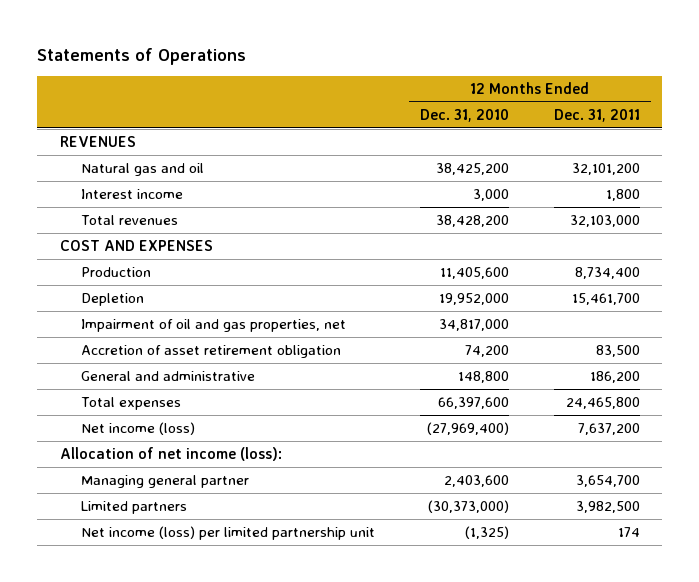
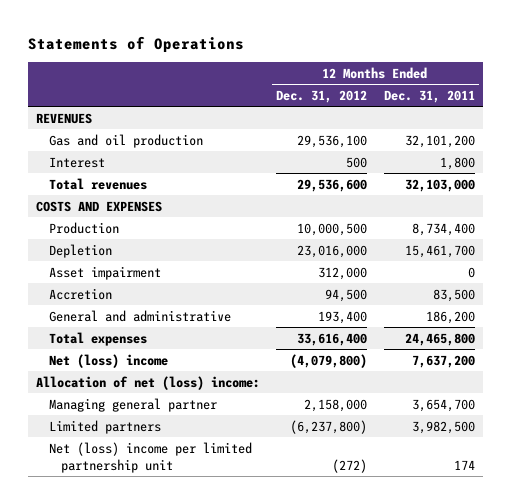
- | 12 Months Ended Dec. 31, 2010 | 12 Months Ended Dec. 31, 2011
+ | 12 Months Ended Dec. 31, 2012 | 12 Months Ended Dec. 31, 2011
- Natural gas and oil | 38,425,200 | 32,101,200
- Interest income | 3,000 | 1,800
+ Gas and oil production | 29,536,100 | 32,101,200
+ Interest | 500 | 1,800
- COST AND EXPENSES
+ COSTS AND EXPENSES
- Impairment of oil and gas properties, net | 34,817,000 |
- Accretion of asset retirement obligation | 74,200 | 83,500
+ Asset impairment | 312,000 | 0
+ Accretion | 94,500 | 83,500
- Net income (loss) | (27,969,400) | 7,637,200
- Allocation of net income (loss):
+ Net (loss) income | (4,079,800) | 7,637,200
+ Allocation of net (loss) income:
- Net income (loss) per limited partnership unit | (1,325) | 174
+ Net (loss) income per limited partnership unit | (272) | 174

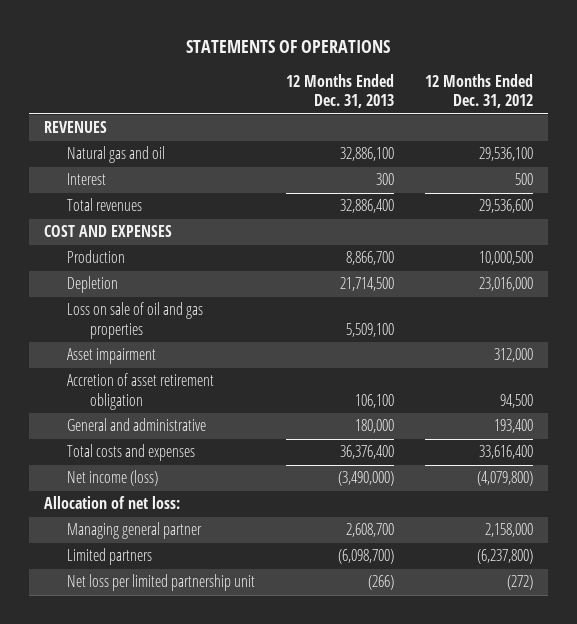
- Statements of Operations
+ STATEMENTS OF OPERATIONS
- | 12 Months Ended Dec. 31, 2012 | 12 Months Ended Dec. 31, 2011
+ | 12 Months Ended Dec. 31, 2013 | 12 Months Ended Dec. 31, 2012
- Gas and oil production | 29,536,100 | 32,101,200
+ Natural gas and oil | 32,886,100 | 29,536,100
- COSTS AND EXPENSES
+ COST AND EXPENSES
+ Loss on sale of oil and gas properties | 5,509,100 |
- Accretion | 94,500 | 83,500
+ Accretion of asset retirement obligation | 106,100 | 94,500
- Total expenses | 33,616,400 | 24,465,800
- Net (loss) income | (4,079,800) | 7,637,200
- Allocation of net (loss) income:
+ Total costs and expenses | 36,376,400 | 33,616,400
+ Net income (loss) | (3,490,000) | (4,079,800)
+ Allocation of net loss:
- Net (loss) income per limited partnership unit | (272) | 174
+ Net loss per limited partnership unit | (266) | (272)

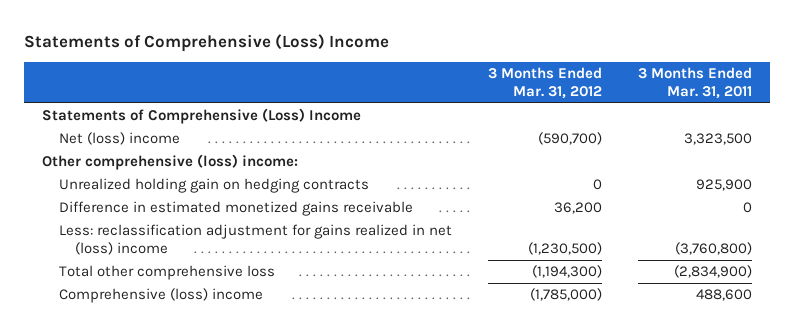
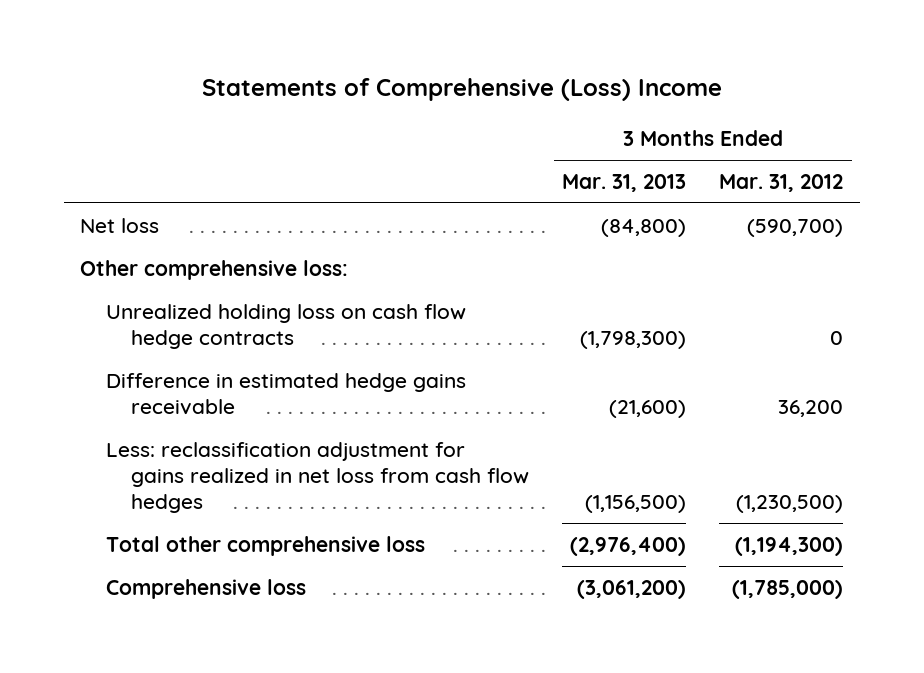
- | 3 Months Ended Mar. 31, 2012 | 3 Months Ended Mar. 31, 2011
+ | 3 Months Ended Mar. 31, 2013 | 3 Months Ended Mar. 31, 2012
- Statements of Comprehensive (Loss) Income
- Net (loss) income | (590,700) | 3,323,500
- Other comprehensive (loss) income:
- Unrealized holding gain on hedging contracts | 0 | 925,900
- Difference in estimated monetized gains receivable | 36,200 | 0
- Less: reclassification adjustment for gains realized in net (loss) income | (1,230,500) | (3,760,800)
+ Net loss | (84,800) | (590,700)
+ Other comprehensive loss:
+ Unrealized holding loss on cash flow hedge contracts | (1,798,300) | 0
+ Difference in estimated hedge gains receivable | (21,600) | 36,200
+ Less: reclassification adjustment for gains realized in net loss from cash flow hedges | (1,156,500) | (1,230,500)
- Comprehensive (loss) income | (1,785,000) | 488,600
+ Comprehensive loss | (3,061,200) | (1,785,000)

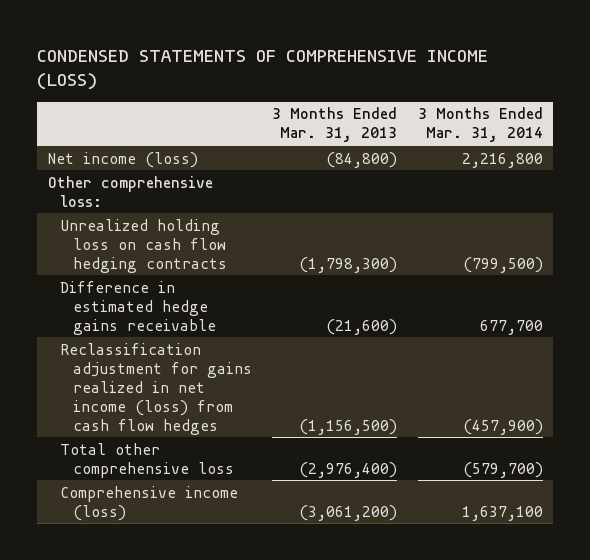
- Statements of Comprehensive (Loss) Income
+ CONDENSED STATEMENTS OF COMPREHENSIVE INCOME (LOSS)
- | 3 Months Ended Mar. 31, 2013 | 3 Months Ended Mar. 31, 2012
+ | 3 Months Ended Mar. 31, 2013 | 3 Months Ended Mar. 31, 2014
- Net loss | (84,800) | (590,700)
+ Net income (loss) | (84,800) | 2,216,800
- Unrealized holding loss on cash flow hedge contracts | (1,798,300) | 0
+ Unrealized holding loss on cash flow hedging contracts | (1,798,300) | (799,500)
- Less: reclassification adjustment for gains realized in net loss from cash flow hedges | (1,156,500) | (1,230,500)
+ Reclassification adjustment for gains realized in net income (loss) from cash flow hedges | (1,156,500) | (457,900)
- Comprehensive loss | (3,061,200) | (1,785,000)
+ Comprehensive income (loss) | (3,061,200) | 1,637,100

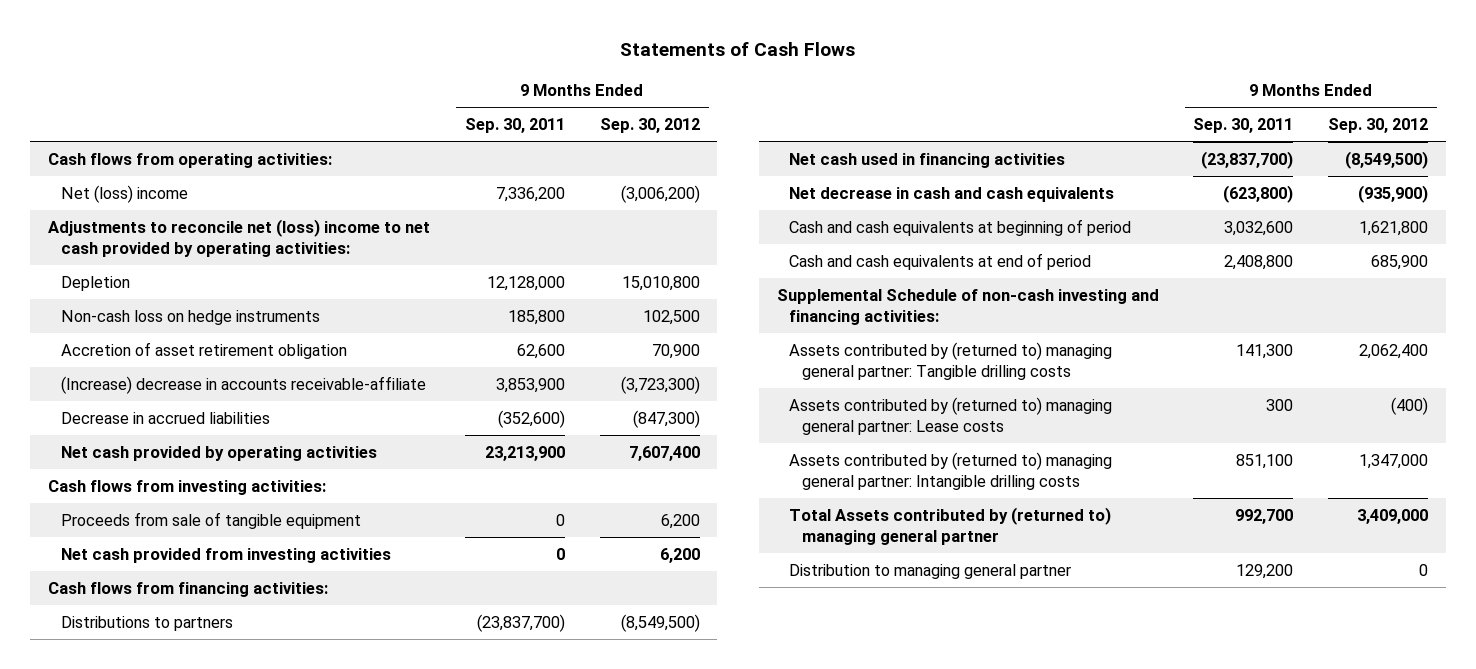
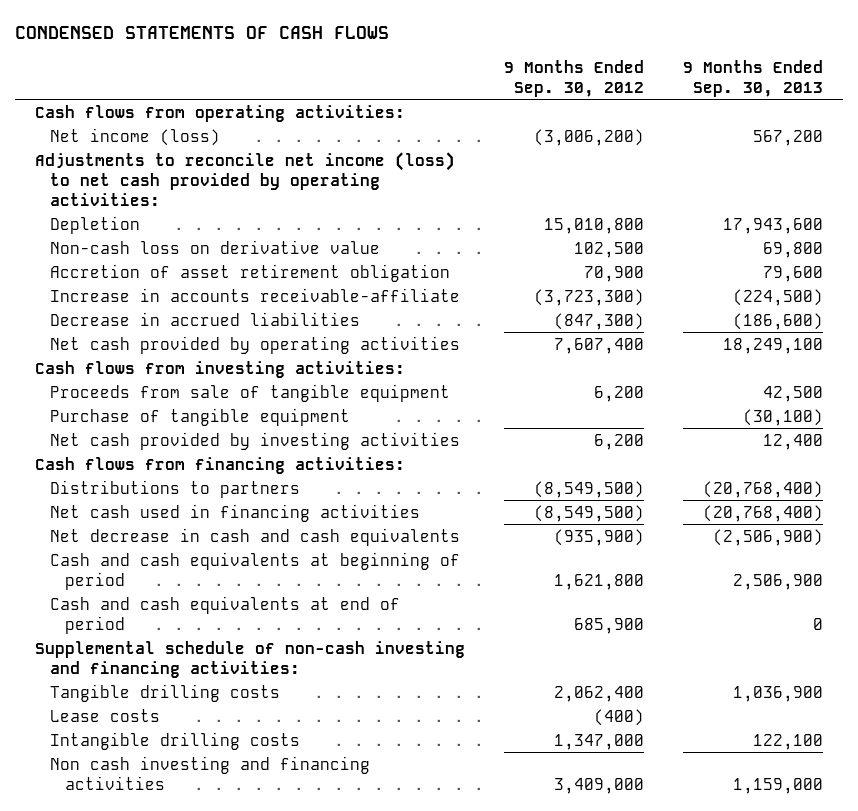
- Statements of Cash Flows
+ CONDENSED STATEMENTS OF CASH FLOWS
- | 9 Months Ended Sep. 30, 2011 | 9 Months Ended Sep. 30, 2012
+ | 9 Months Ended Sep. 30, 2012 | 9 Months Ended Sep. 30, 2013
- Net (loss) income | 7,336,200 | (3,006,200)
- Adjustments to reconcile net (loss) income to net cash provided by operating activities:
+ Net income (loss) | (3,006,200) | 567,200
+ Adjustments to reconcile net income (loss) to net cash provided by operating activities:
- Non-cash loss on hedge instruments | 185,800 | 102,500
+ Non-cash loss on derivative value | 102,500 | 69,800
- (Increase) decrease in accounts receivable-affiliate | 3,853,900 | (3,723,300)
+ Increase in accounts receivable-affiliate | (3,723,300) | (224,500)
- Net cash provided from investing activities | 0 | 6,200
+ Purchase of tangible equipment | | (30,100)
+ Net cash provided by investing activities | 6,200 | 12,400
- Supplemental Schedule of non-cash investing and financing activities:
- Assets contributed by (returned to) managing general partner: Tangible drilling costs | 141,300 | 2,062,400
- Assets contributed by (returned to) managing general partner: Lease costs | 300 | (400)
- Assets contributed by (returned to) managing general partner: Intangible drilling costs | 851,100 | 1,347,000
- Total Assets contributed by (returned to) managing general partner | 992,700 | 3,409,000
- Distribution to managing general partner | 129,200 | 0
+ Supplemental schedule of non-cash investing and financing activities:
+ Tangible drilling costs | 2,062,400 | 1,036,900
+ Lease costs | (400) |
+ Intangible drilling costs | 1,347,000 | 122,100
+ Non cash investing and financing activities | 3,409,000 | 1,159,000

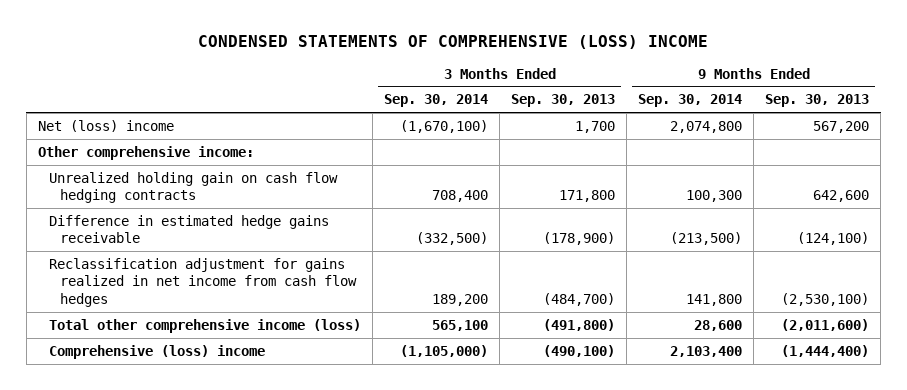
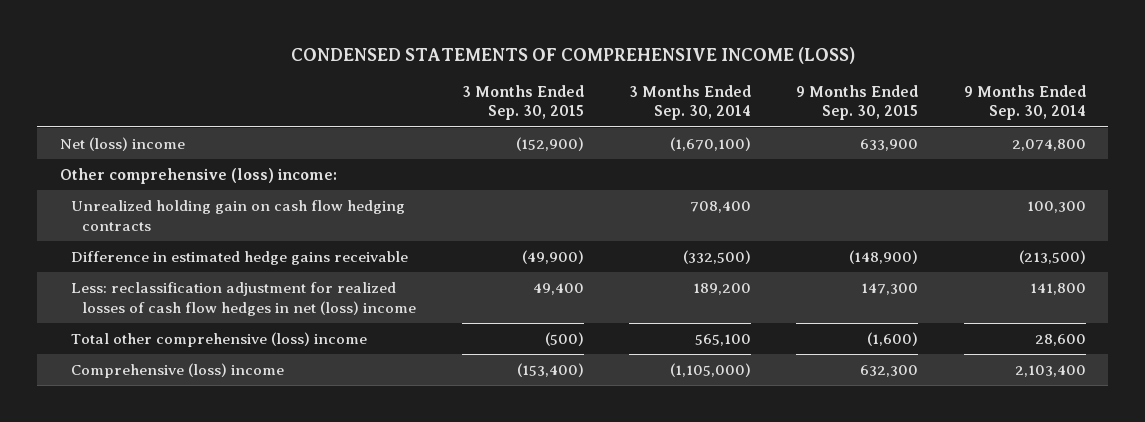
- CONDENSED STATEMENTS OF COMPREHENSIVE (LOSS) INCOME
+ CONDENSED STATEMENTS OF COMPREHENSIVE INCOME (LOSS)
- | 3 Months Ended Sep. 30, 2014 | 3 Months Ended Sep. 30, 2013 | 9 Months Ended Sep. 30, 2014 | 9 Months Ended Sep. 30, 2013
+ | 3 Months Ended Sep. 30, 2015 | 3 Months Ended Sep. 30, 2014 | 9 Months Ended Sep. 30, 2015 | 9 Months Ended Sep. 30, 2014
- Other comprehensive income:
+ Other comprehensive (loss) income:
- Reclassification adjustment for gains realized in net income from cash flow hedges | 189,200 | (484,700) | 141,800 | (2,530,100)
- Total other comprehensive income (loss) | 565,100 | (491,800) | 28,600 | (2,011,600)
+ Less: reclassification adjustment for realized losses of cash flow hedges in net (loss) income | 49,400 | 189,200 | 147,300 | 141,800
+ Total other comprehensive (loss) income | (500) | 565,100 | (1,600) | 28,600

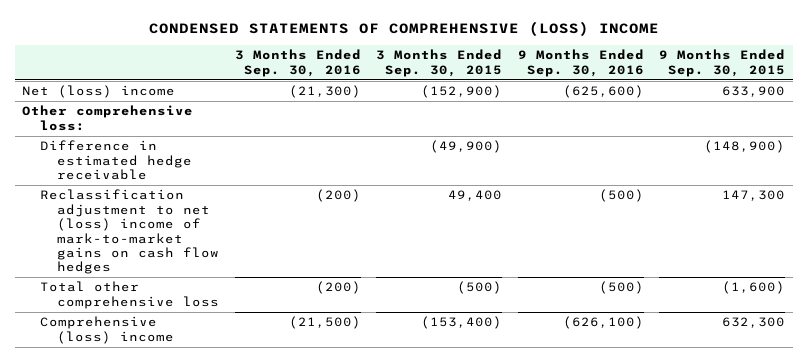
- CONDENSED STATEMENTS OF COMPREHENSIVE INCOME (LOSS)
+ CONDENSED STATEMENTS OF COMPREHENSIVE (LOSS) INCOME
- | 3 Months Ended Sep. 30, 2015 | 3 Months Ended Sep. 30, 2014 | 9 Months Ended Sep. 30, 2015 | 9 Months Ended Sep. 30, 2014
+ | 3 Months Ended Sep. 30, 2016 | 3 Months Ended Sep. 30, 2015 | 9 Months Ended Sep. 30, 2016 | 9 Months Ended Sep. 30, 2015
- Other comprehensive (loss) income:
- Unrealized holding gain on cash flow hedging contracts | | 708,400 | | 100,300
- Difference in estimated hedge gains receivable | (49,900) | (332,500) | (148,900) | (213,500)
- Less: reclassification adjustment for realized losses of cash flow hedges in net (loss) income | 49,400 | 189,200 | 147,300 | 141,800
- Total other comprehensive (loss) income | (500) | 565,100 | (1,600) | 28,600
+ Other comprehensive loss:
+ Difference in estimated hedge receivable | | (49,900) | | (148,900)
+ Reclassification adjustment to net (loss) income of mark-to-market gains on cash flow hedges | (200) | 49,400 | (500) | 147,300
+ Total other comprehensive loss | (200) | (500) | (500) | (1,600)

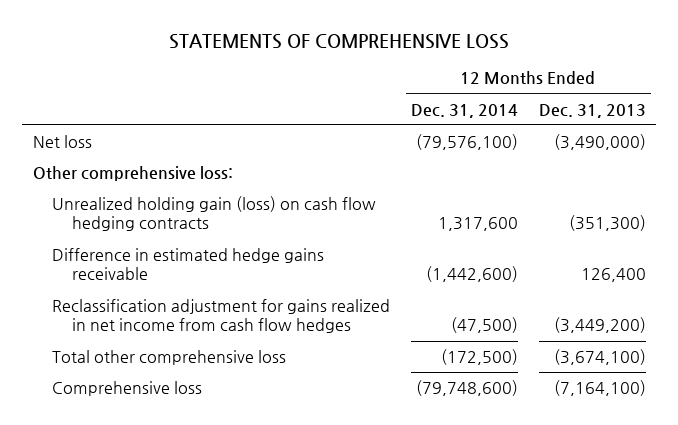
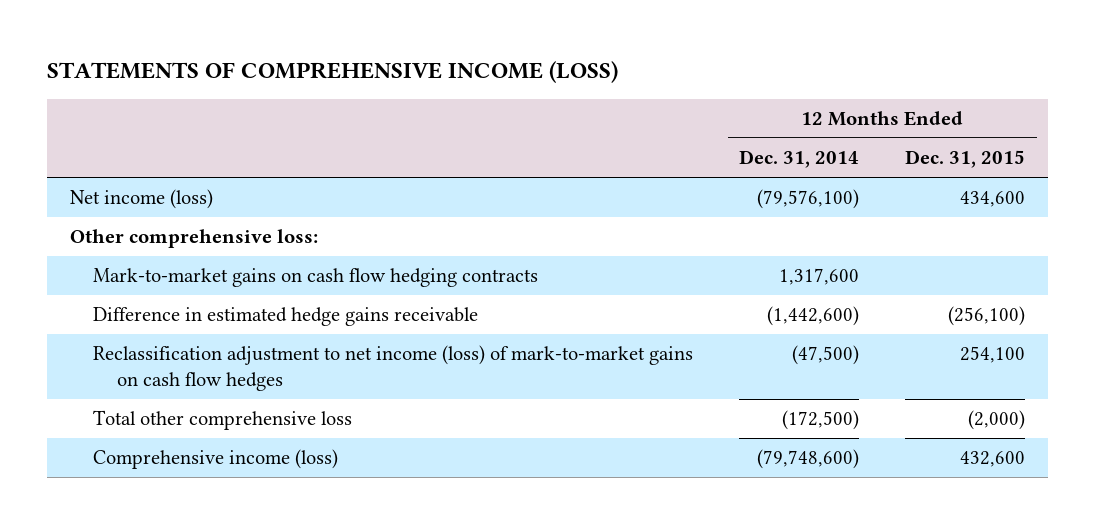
- STATEMENTS OF COMPREHENSIVE LOSS
+ STATEMENTS OF COMPREHENSIVE INCOME (LOSS)
- | 12 Months Ended Dec. 31, 2014 | 12 Months Ended Dec. 31, 2013
+ | 12 Months Ended Dec. 31, 2014 | 12 Months Ended Dec. 31, 2015
- Net loss | (79,576,100) | (3,490,000)
+ Net income (loss) | (79,576,100) | 434,600
- Unrealized holding gain (loss) on cash flow hedging contracts | 1,317,600 | (351,300)
+ Mark-to-market gains on cash flow hedging contracts | 1,317,600 |
- Reclassification adjustment for gains realized in net income from cash flow hedges | (47,500) | (3,449,200)
+ Reclassification adjustment to net income (loss) of mark-to-market gains on cash flow hedges | (47,500) | 254,100
- Comprehensive loss | (79,748,600) | (7,164,100)
+ Comprehensive income (loss) | (79,748,600) | 432,600

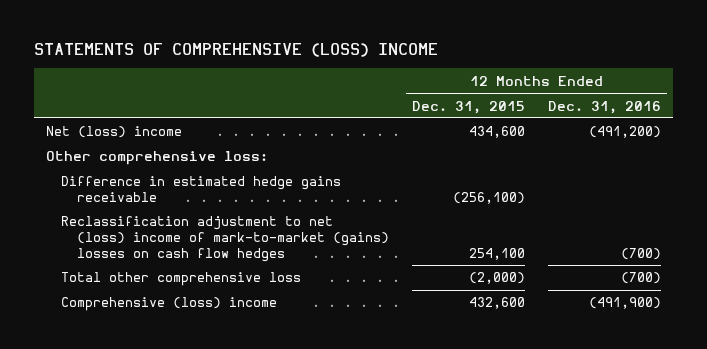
- STATEMENTS OF COMPREHENSIVE INCOME (LOSS)
+ STATEMENTS OF COMPREHENSIVE (LOSS) INCOME
- | 12 Months Ended Dec. 31, 2014 | 12 Months Ended Dec. 31, 2015
+ | 12 Months Ended Dec. 31, 2015 | 12 Months Ended Dec. 31, 2016
- Net income (loss) | (79,576,100) | 434,600
+ Net (loss) income | 434,600 | (491,200)
- Mark-to-market gains on cash flow hedging contracts | 1,317,600 |
- Reclassification adjustment to net income (loss) of mark-to-market gains on cash flow hedges | (47,500) | 254,100
+ Reclassification adjustment to net (loss) income of mark-to-market (gains) losses on cash flow hedges | 254,100 | (700)
- Comprehensive income (loss) | (79,748,600) | 432,600
+ Comprehensive (loss) income | 432,600 | (491,900)

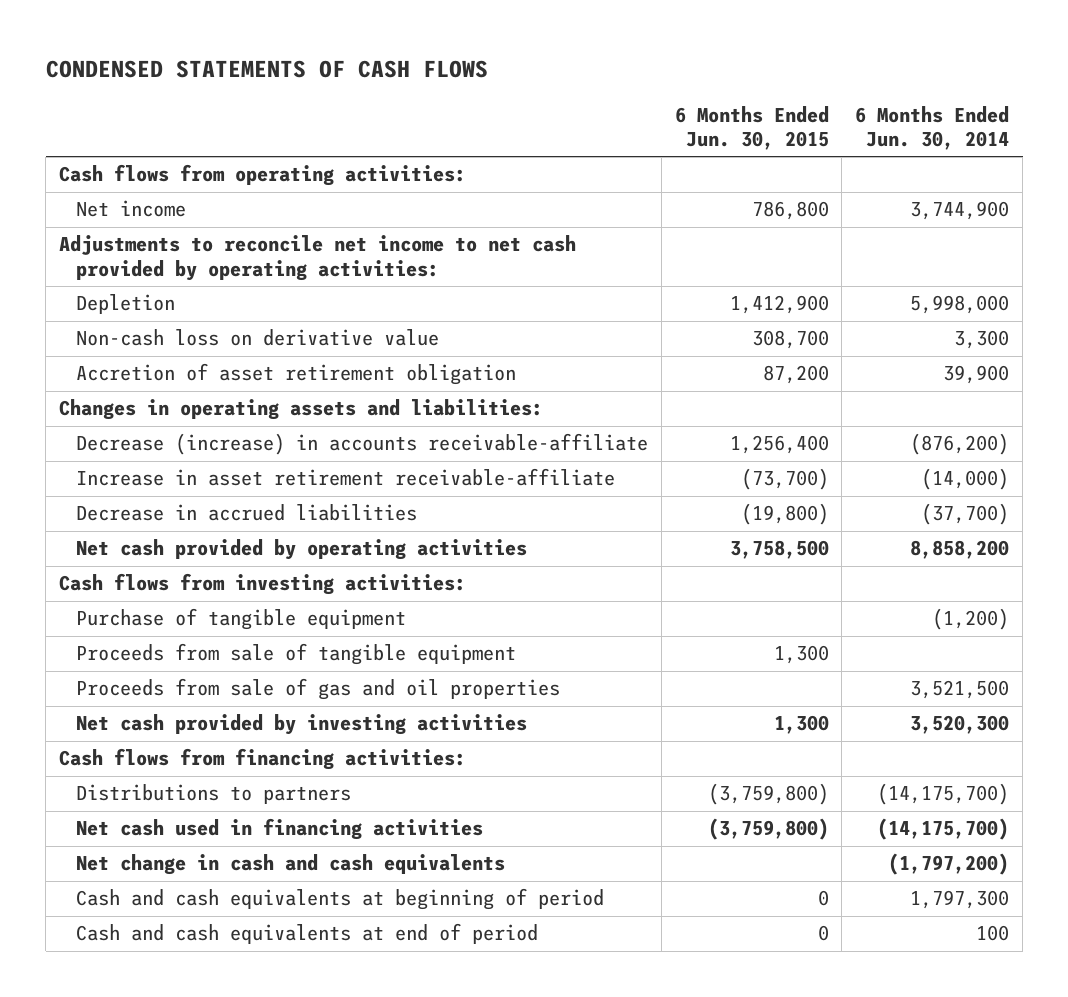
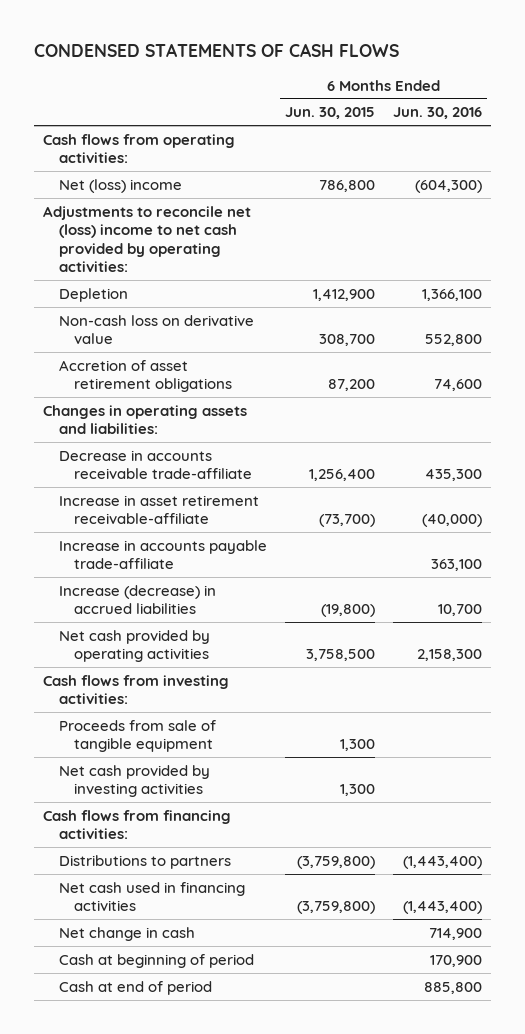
- | 6 Months Ended Jun. 30, 2015 | 6 Months Ended Jun. 30, 2014
+ | 6 Months Ended Jun. 30, 2015 | 6 Months Ended Jun. 30, 2016
- Net income | 786,800 | 3,744,900
- Adjustments to reconcile net income to net cash provided by operating activities:
+ Net (loss) income | 786,800 | (604,300)
+ Adjustments to reconcile net (loss) income to net cash provided by operating activities:
- Accretion of asset retirement obligation | 87,200 | 39,900
+ Accretion of asset retirement obligations | 87,200 | 74,600
- Decrease (increase) in accounts receivable-affiliate | 1,256,400 | (876,200)
+ Decrease in accounts receivable trade-affiliate | 1,256,400 | 435,300
- Decrease in accrued liabilities | (19,800) | (37,700)
+ Increase in accounts payable trade-affiliate | | 363,100
+ Increase (decrease) in accrued liabilities | (19,800) | 10,700
- Purchase of tangible equipment | | (1,200)
- Proceeds from sale of gas and oil properties | | 3,521,500
- Net change in cash and cash equivalents | | (1,797,200)
- Cash and cash equivalents at beginning of period | 0 | 1,797,300
- Cash and cash equivalents at end of period | 0 | 100
+ Net change in cash | | 714,900
+ Cash at beginning of period | | 170,900
+ Cash at end of period | | 885,800

